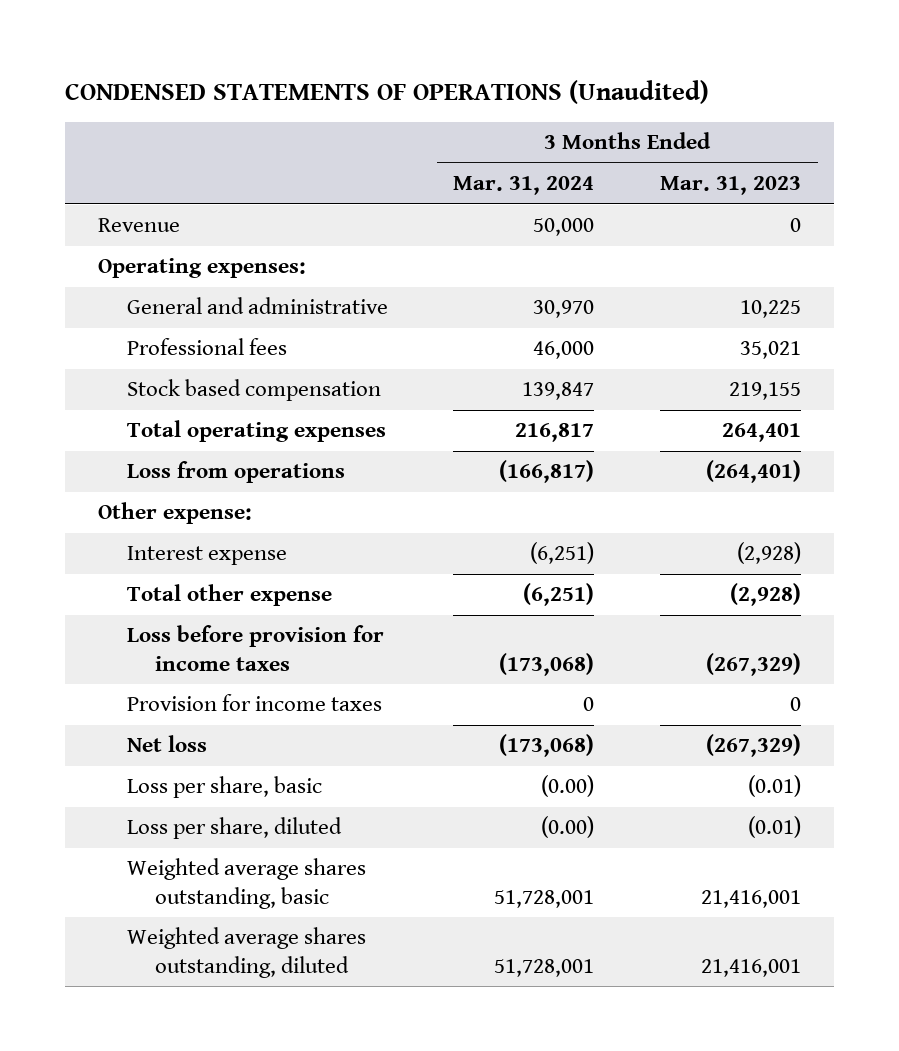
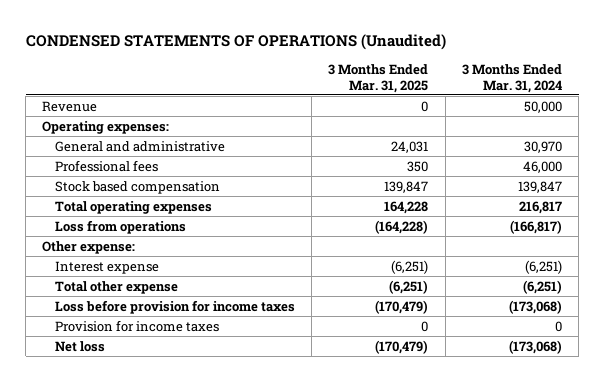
- | 3 Months Ended Mar. 31, 2024 | 3 Months Ended Mar. 31, 2023
+ | 3 Months Ended Mar. 31, 2025 | 3 Months Ended Mar. 31, 2024
- Loss per share, basic | (0.00) | (0.01)
- Loss per share, diluted | (0.00) | (0.01)
- Weighted average shares outstanding, basic | 51,728,001 | 21,416,001
- Weighted average shares outstanding, diluted | 51,728,001 | 21,416,001

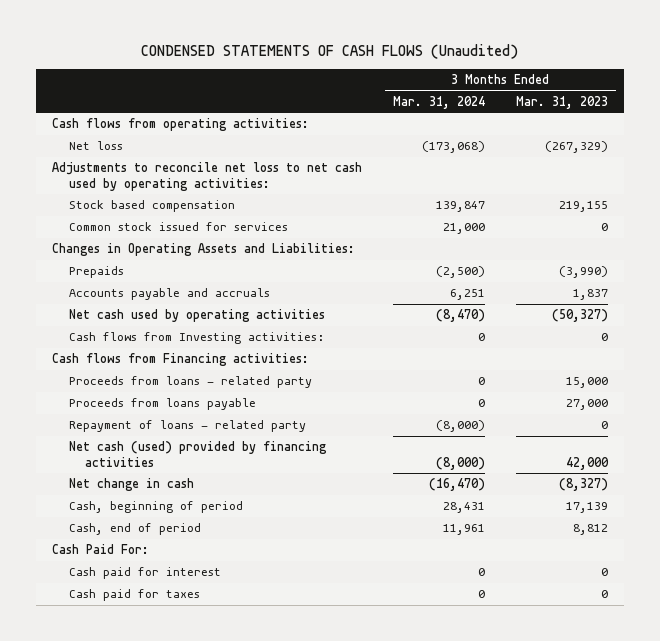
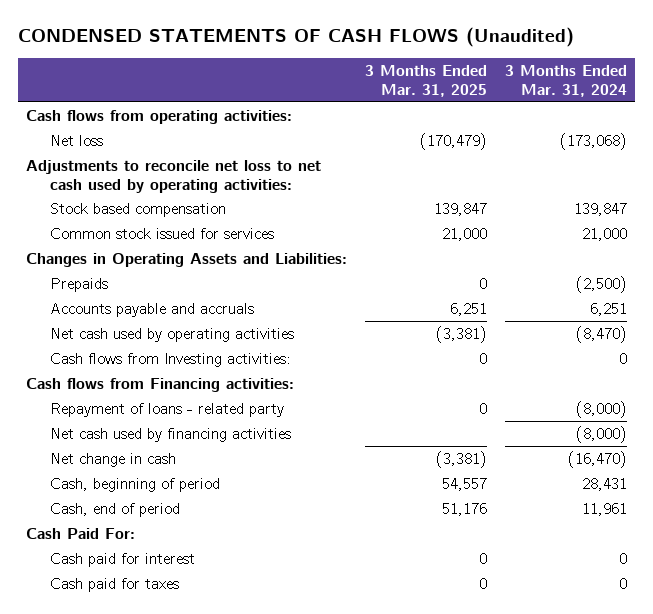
- | 3 Months Ended Mar. 31, 2024 | 3 Months Ended Mar. 31, 2023
+ | 3 Months Ended Mar. 31, 2025 | 3 Months Ended Mar. 31, 2024
- Proceeds from loans - related party | 0 | 15,000
- Proceeds from loans payable | 0 | 27,000
- Net cash (used) provided by financing activities | (8,000) | 42,000
+ Net cash used by financing activities | | (8,000)

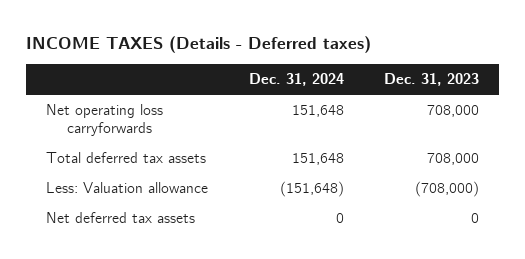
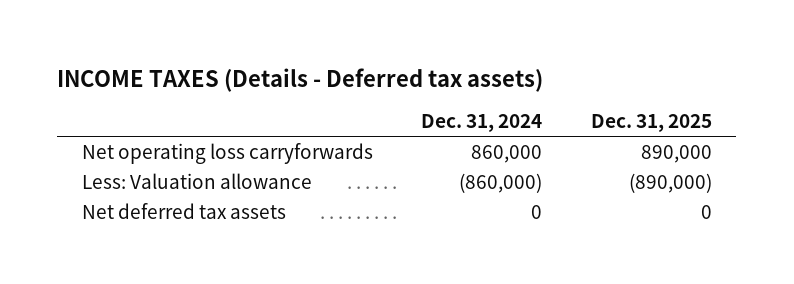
- INCOME TAXES (Details - Deferred taxes)
+ INCOME TAXES (Details - Deferred tax assets)
- | Dec. 31, 2024 | Dec. 31, 2023
+ | Dec. 31, 2024 | Dec. 31, 2025
- Net operating loss carryforwards | 151,648 | 708,000
- Total deferred tax assets | 151,648 | 708,000
- Less: Valuation allowance | (151,648) | (708,000)
+ Net operating loss carryforwards | 860,000 | 890,000
+ Less: Valuation allowance | (860,000) | (890,000)

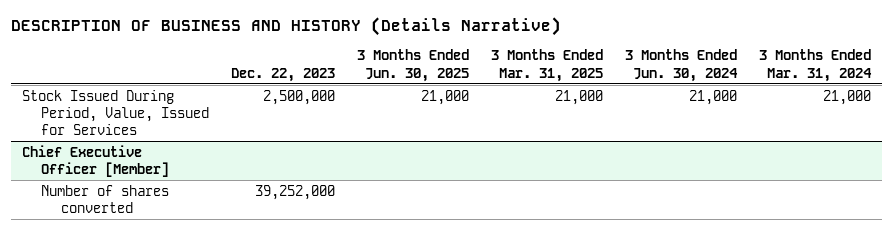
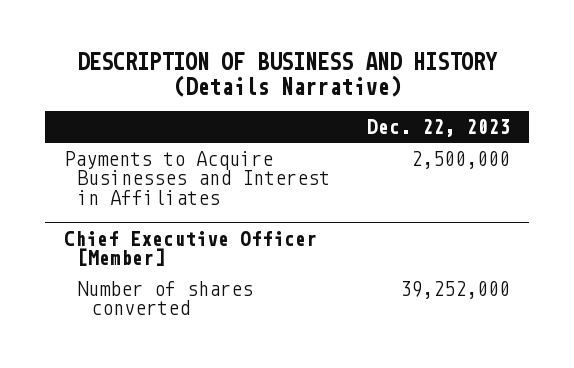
- | Dec. 22, 2023 | 3 Months Ended Jun. 30, 2025 | 3 Months Ended Mar. 31, 2025 | 3 Months Ended Jun. 30, 2024 | 3 Months Ended Mar. 31, 2024
+ | Dec. 22, 2023
- Stock Issued During Period, Value, Issued for Services | 2,500,000 | 21,000 | 21,000 | 21,000 | 21,000
+ Payments to Acquire Businesses and Interest in Affiliates | 2,500,000

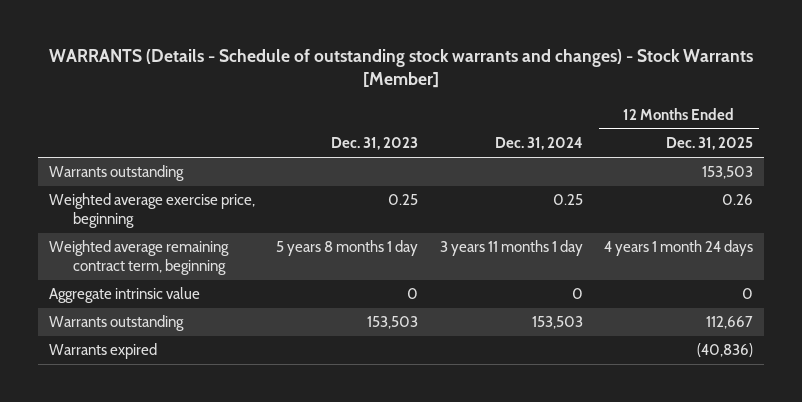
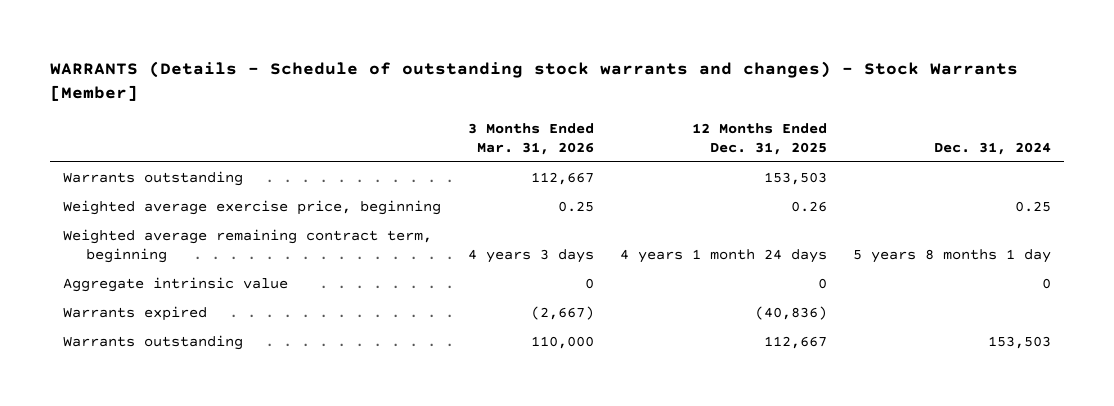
- | Dec. 31, 2023 | Dec. 31, 2024 | 12 Months Ended Dec. 31, 2025
+ | 3 Months Ended Mar. 31, 2026 | 12 Months Ended Dec. 31, 2025 | Dec. 31, 2024
- Weighted average remaining contract term, beginning | 5 years 8 months 1 day | 3 years 11 months 1 day | 4 years 1 month 24 days
+ Weighted average remaining contract term, beginning | 4 years 3 days | 4 years 1 month 24 days | 5 years 8 months 1 day
moved down: Warrants outstanding | 110,000 | 112,667 | 153,503

